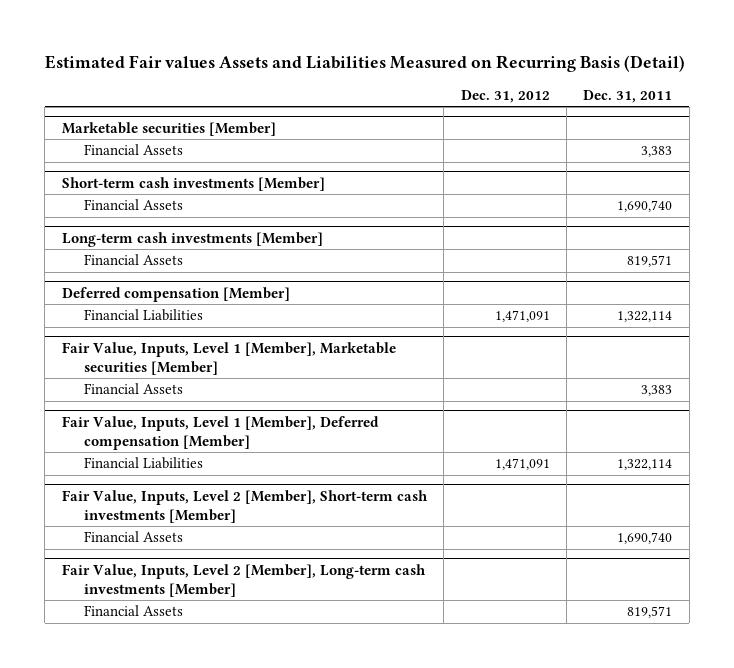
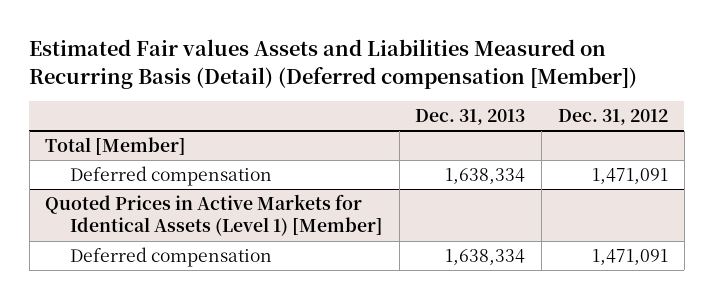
- Estimated Fair values Assets and Liabilities Measured on Recurring Basis (Detail)
+ Estimated Fair values Assets and Liabilities Measured on Recurring Basis (Detail) (Deferred compensation [Member])
- | Dec. 31, 2012 | Dec. 31, 2011
+ | Dec. 31, 2013 | Dec. 31, 2012
- Marketable securities [Member]
- Financial Assets | | 3,383
- Short-term cash investments [Member]
- Financial Assets | | 1,690,740
- Long-term cash investments [Member]
- Financial Assets | | 819,571
- Deferred compensation [Member]
- Financial Liabilities | 1,471,091 | 1,322,114
- Fair Value, Inputs, Level 1 [Member], Marketable securities [Member]
- Financial Assets | | 3,383
- Fair Value, Inputs, Level 1 [Member], Deferred compensation [Member]
- Financial Liabilities | 1,471,091 | 1,322,114
- Fair Value, Inputs, Level 2 [Member], Short-term cash investments [Member]
- Financial Assets | | 1,690,740
- Fair Value, Inputs, Level 2 [Member], Long-term cash investments [Member]
- Financial Assets | | 819,571
+ Total [Member]
+ Deferred compensation | 1,638,334 | 1,471,091
+ Quoted Prices in Active Markets for Identical Assets (Level 1) [Member]
+ Deferred compensation | 1,638,334 | 1,471,091

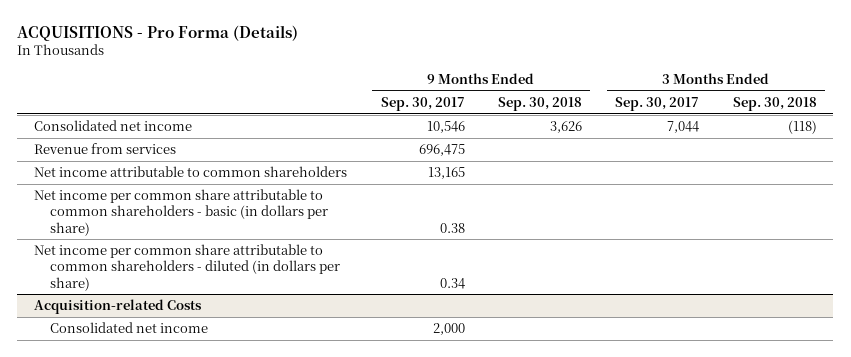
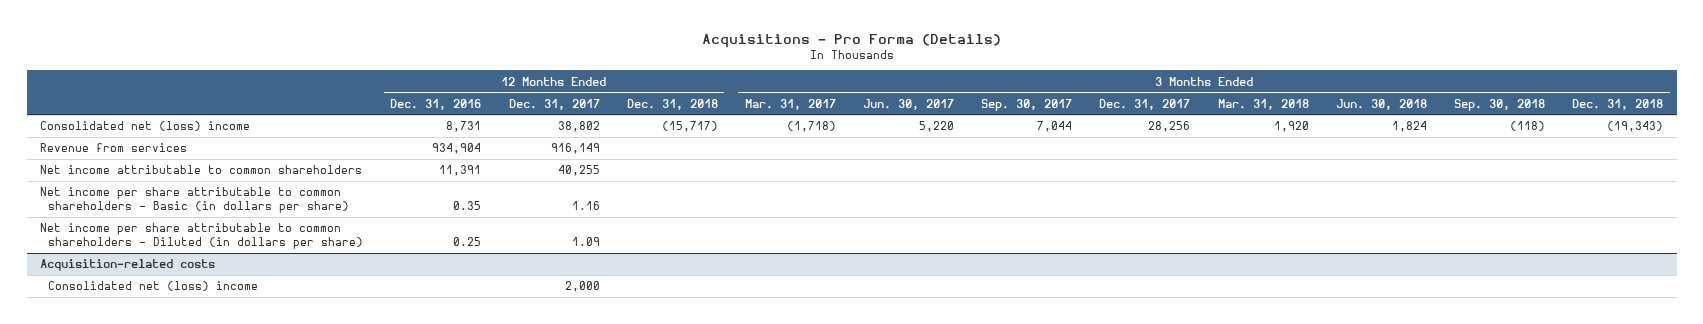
- ACQUISITIONS - Pro Forma (Details)
+ Acquisitions - Pro Forma (Details)
- | 9 Months Ended Sep. 30, 2017 | 9 Months Ended Sep. 30, 2018 | 3 Months Ended Sep. 30, 2017 | 3 Months Ended Sep. 30, 2018
+ | 12 Months Ended Dec. 31, 2016 | 12 Months Ended Dec. 31, 2017 | 12 Months Ended Dec. 31, 2018 | 3 Months Ended Mar. 31, 2017 | 3 Months Ended Jun. 30, 2017 | 3 Months Ended Sep. 30, 2017 | 3 Months Ended Dec. 31, 2017 | 3 Months Ended Mar. 31, 2018 | 3 Months Ended Jun. 30, 2018 | 3 Months Ended Sep. 30, 2018 | 3 Months Ended Dec. 31, 2018
- Consolidated net income | 10,546 | 3,626 | 7,044 | (118)
+ Consolidated net (loss) income | 8,731 | 38,802 | (15,717) | (1,718) | 5,220 | 7,044 | 28,256 | 1,920 | 1,824 | (118) | (19,343)
- Net income per common share attributable to common shareholders - basic (in dollars per share) | 0.38 | | |
- Net income per common share attributable to common shareholders - diluted (in dollars per share) | 0.34 | | |
- Acquisition-related Costs
- Consolidated net income | 2,000 | | |
+ Net income per share attributable to common shareholders - Basic (in dollars per share) | 0.35 | 1.16 | | | | | | | | |
+ Net income per share attributable to common shareholders - Diluted (in dollars per share) | 0.25 | 1.09 | | | | | | | | |
+ Acquisition-related costs
+ Consolidated net (loss) income | | 2,000 | | | | | | | | |

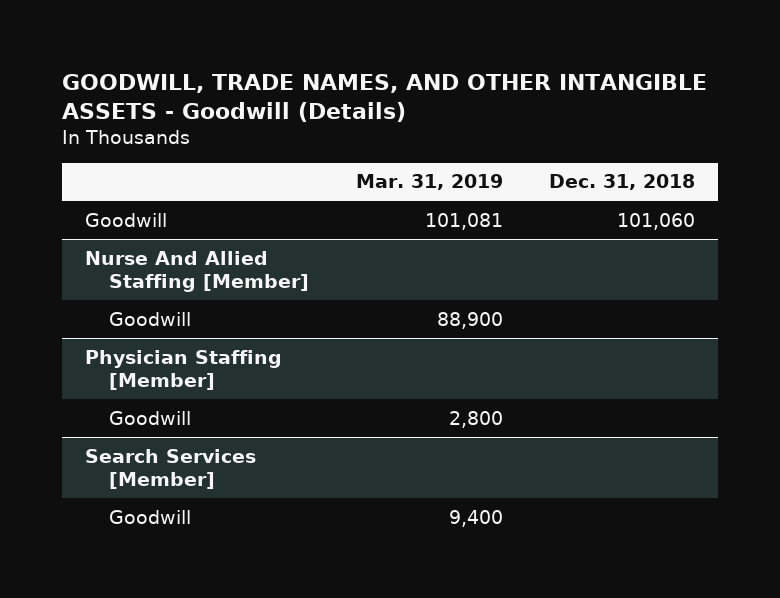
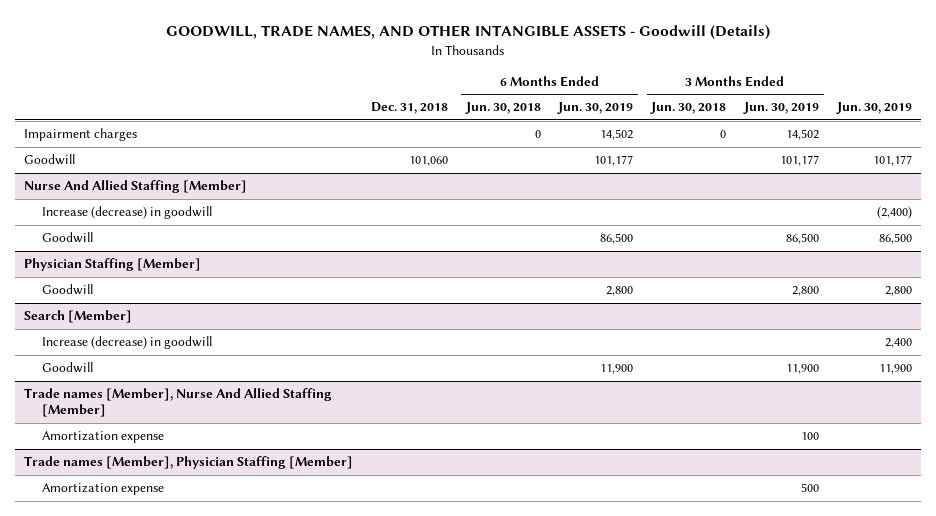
- | Mar. 31, 2019 | Dec. 31, 2018
+ | Dec. 31, 2018 | 6 Months Ended Jun. 30, 2018 | 6 Months Ended Jun. 30, 2019 | 3 Months Ended Jun. 30, 2018 | 3 Months Ended Jun. 30, 2019 | Jun. 30, 2019
+ Impairment charges | | 0 | 14,502 | 0 | 14,502 |
@ Nurse And Allied Staffing [Member]
+ Increase (decrease) in goodwill | | | | | | (2,400)
- Search Services [Member]
+ Search [Member]
+ Increase (decrease) in goodwill | | | | | | 2,400
+ Trade names [Member], Nurse And Allied Staffing [Member]
+ Amortization expense | | | | | 100 |
+ Trade names [Member], Physician Staffing [Member]
+ Amortization expense | | | | | 500 |

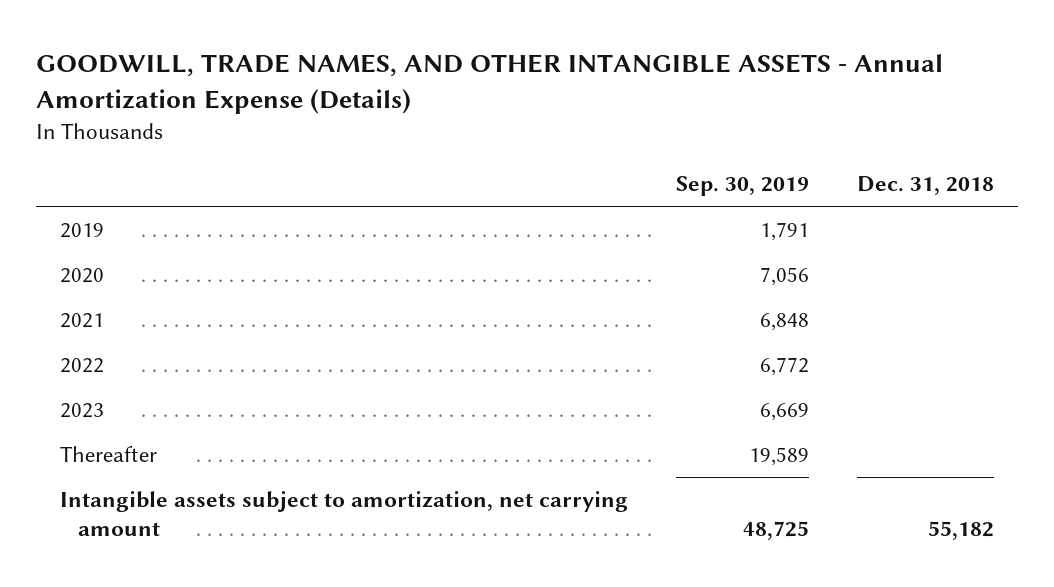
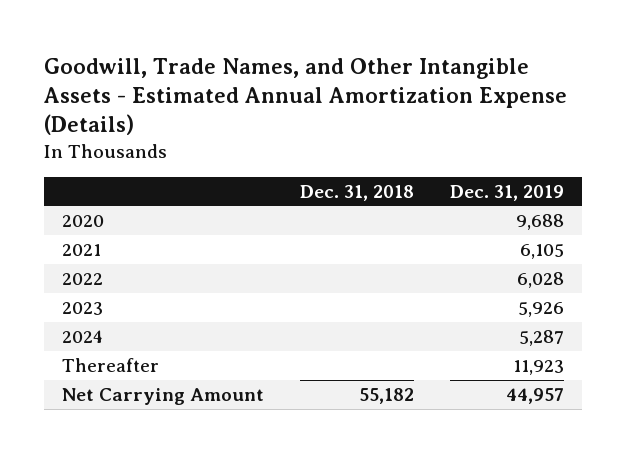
- GOODWILL, TRADE NAMES, AND OTHER INTANGIBLE ASSETS - Annual Amortization Expense (Details)
+ Goodwill, Trade Names, and Other Intangible Assets - Estimated Annual Amortization Expense (Details)
- | Sep. 30, 2019 | Dec. 31, 2018
+ | Dec. 31, 2018 | Dec. 31, 2019
- 2019 | 1,791 |
+ 2024 | | 5,287
- Intangible assets subject to amortization, net carrying amount | 48,725 | 55,182
+ Net Carrying Amount | 55,182 | 44,957

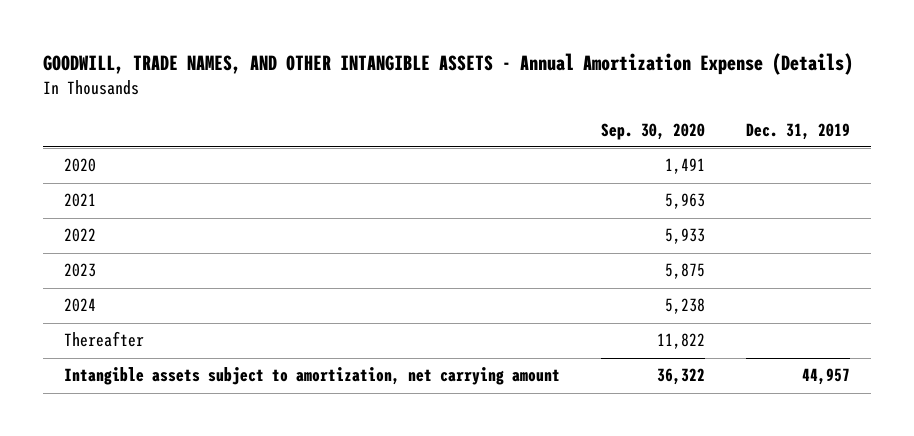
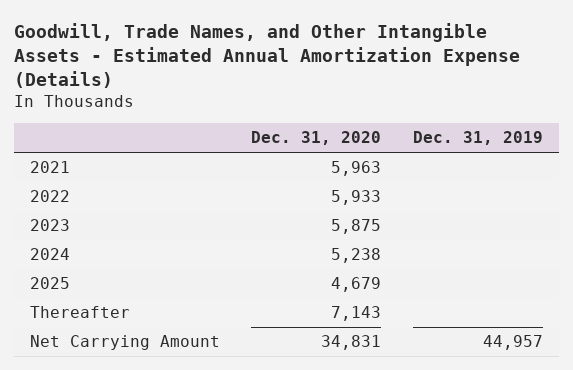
- GOODWILL, TRADE NAMES, AND OTHER INTANGIBLE ASSETS - Annual Amortization Expense (Details)
+ Goodwill, Trade Names, and Other Intangible Assets - Estimated Annual Amortization Expense (Details)
- | Sep. 30, 2020 | Dec. 31, 2019
+ | Dec. 31, 2020 | Dec. 31, 2019
- 2020 | 1,491 |
+ 2025 | 4,679 |
- Intangible assets subject to amortization, net carrying amount | 36,322 | 44,957
+ Net Carrying Amount | 34,831 | 44,957

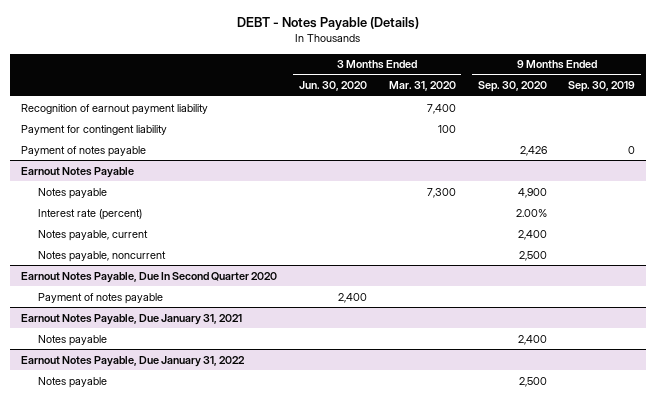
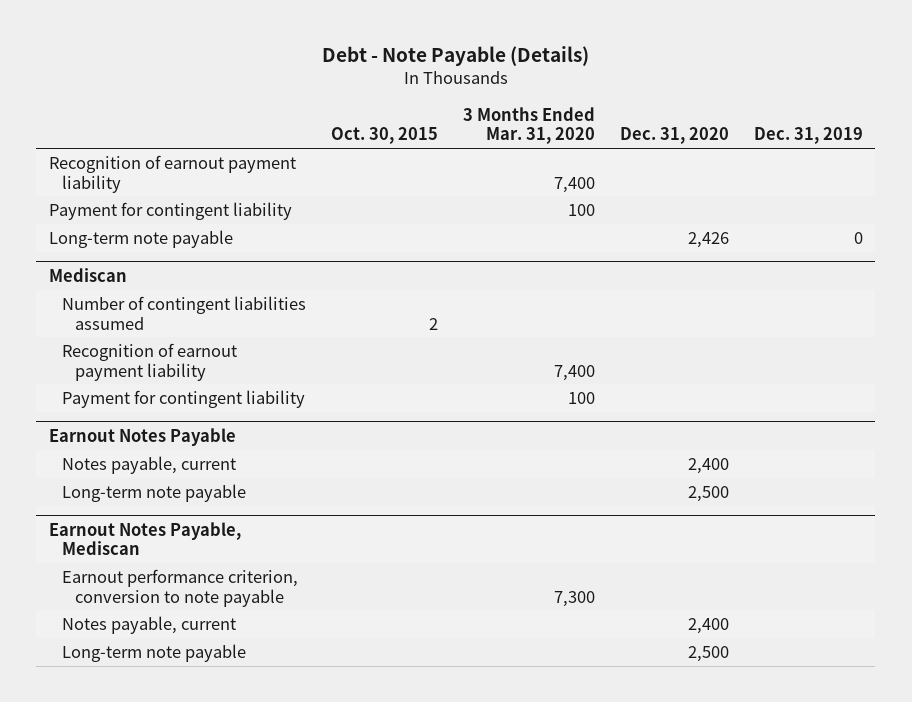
- DEBT - Notes Payable (Details)
+ Debt - Note Payable (Details)
- | 3 Months Ended Jun. 30, 2020 | 3 Months Ended Mar. 31, 2020 | 9 Months Ended Sep. 30, 2020 | 9 Months Ended Sep. 30, 2019
+ | Oct. 30, 2015 | 3 Months Ended Mar. 31, 2020 | Dec. 31, 2020 | Dec. 31, 2019
- Payment of notes payable | | | 2,426 | 0
+ Long-term note payable | | | 2,426 | 0
+ Mediscan
+ Number of contingent liabilities assumed | 2 | | |
+ Recognition of earnout payment liability | | 7,400 | |
+ Payment for contingent liability | | 100 | |
@ Earnout Notes Payable
- Notes payable | | 7,300 | 4,900 |
- Interest rate (percent) | | | 2.00% |
- Notes payable, noncurrent | | | 2,500 |
- Earnout Notes Payable, Due In Second Quarter 2020
- Payment of notes payable | 2,400 | | |
- Earnout Notes Payable, Due January 31, 2021
- Notes payable | | | 2,400 |
- Earnout Notes Payable, Due January 31, 2022
- Notes payable | | | 2,500 |
@ Earnout Notes Payable
+ Long-term note payable | | | 2,500 |
+ Earnout Notes Payable, Mediscan
+ Earnout performance criterion, conversion to note payable | | 7,300 | |
+ Notes payable, current | | | 2,400 |
+ Long-term note payable | | | 2,500 |

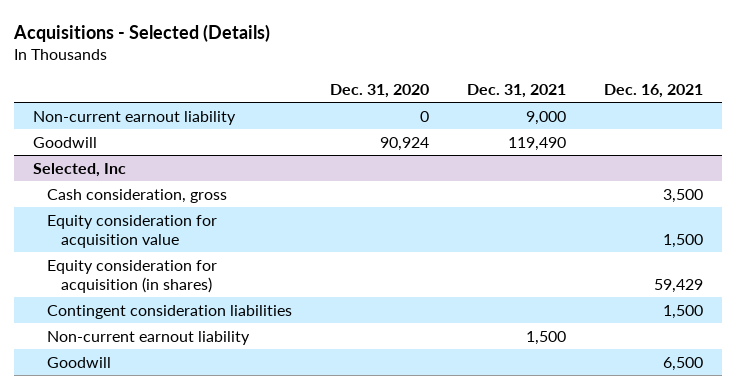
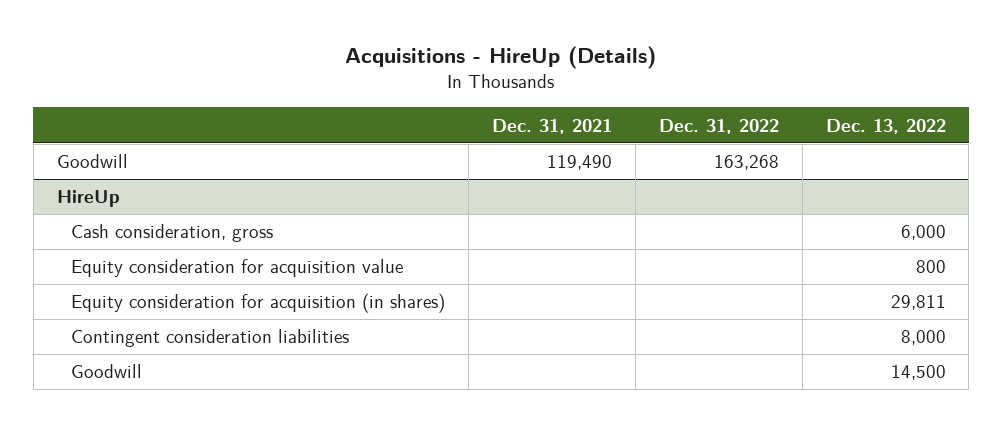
- Acquisitions - Selected (Details)
+ Acquisitions - HireUp (Details)
- | Dec. 31, 2020 | Dec. 31, 2021 | Dec. 16, 2021
+ | Dec. 31, 2021 | Dec. 31, 2022 | Dec. 13, 2022
- Non-current earnout liability | 0 | 9,000 |
- Selected, Inc
- Cash consideration, gross | | | 3,500
- Equity consideration for acquisition value | | | 1,500
- Equity consideration for acquisition (in shares) | | | 59,429
- Contingent consideration liabilities | | | 1,500
- Non-current earnout liability | | 1,500 |
- Goodwill | | | 6,500
+ HireUp
+ Cash consideration, gross | | | 6,000
+ Equity consideration for acquisition value | | | 800
+ Equity consideration for acquisition (in shares) | | | 29,811
+ Contingent consideration liabilities | | | 8,000
+ Goodwill | | | 14,500

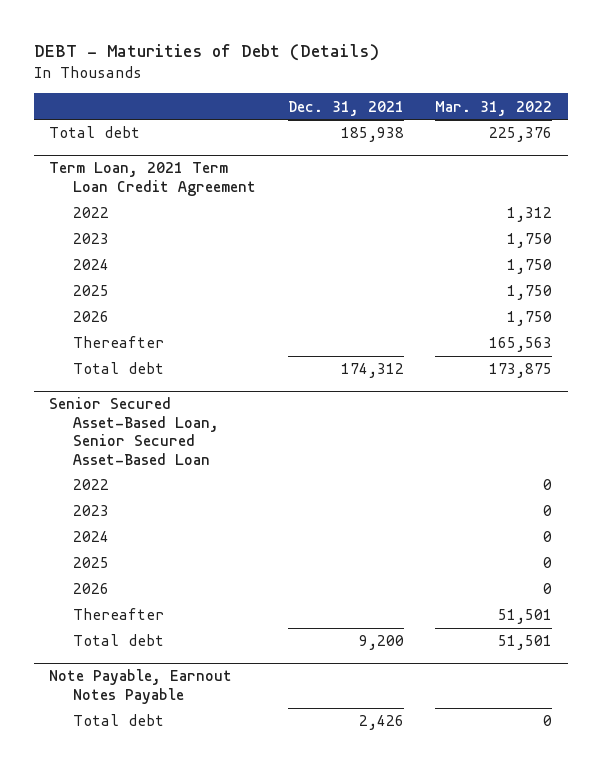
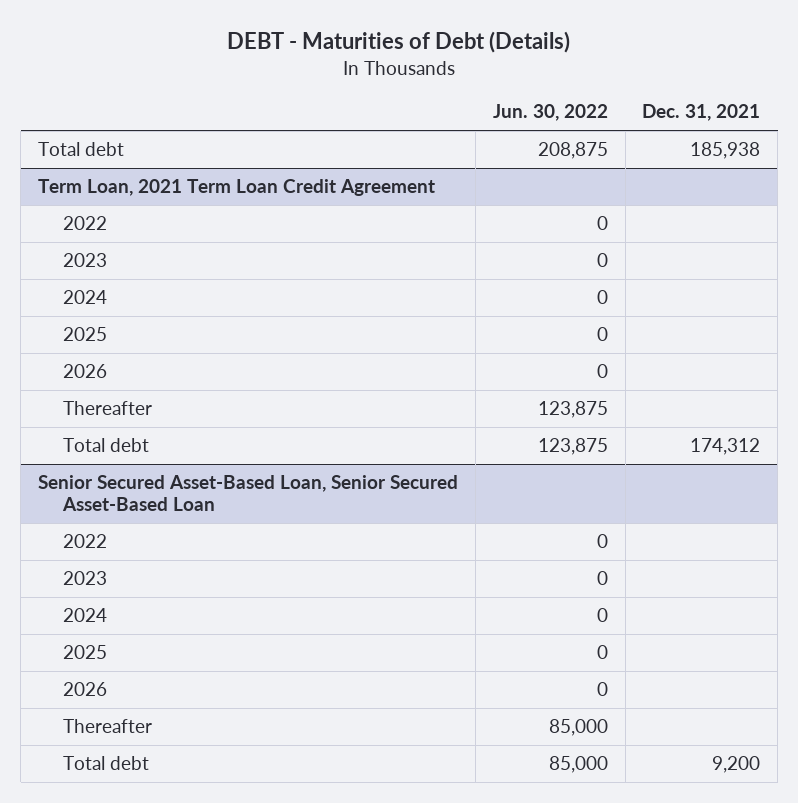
- | Dec. 31, 2021 | Mar. 31, 2022
+ | Jun. 30, 2022 | Dec. 31, 2021
- Note Payable, Earnout Notes Payable
- Total debt | 2,426 | 0

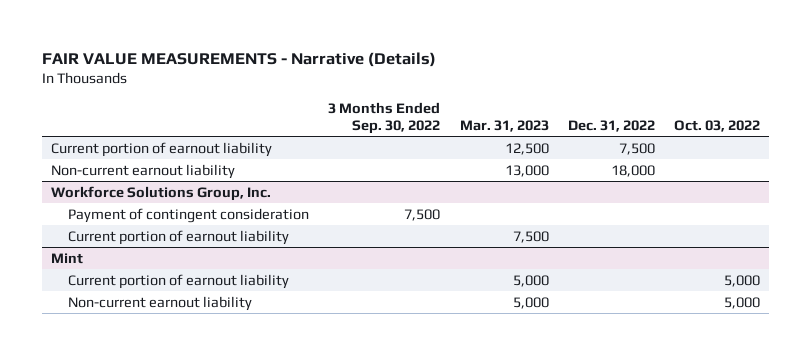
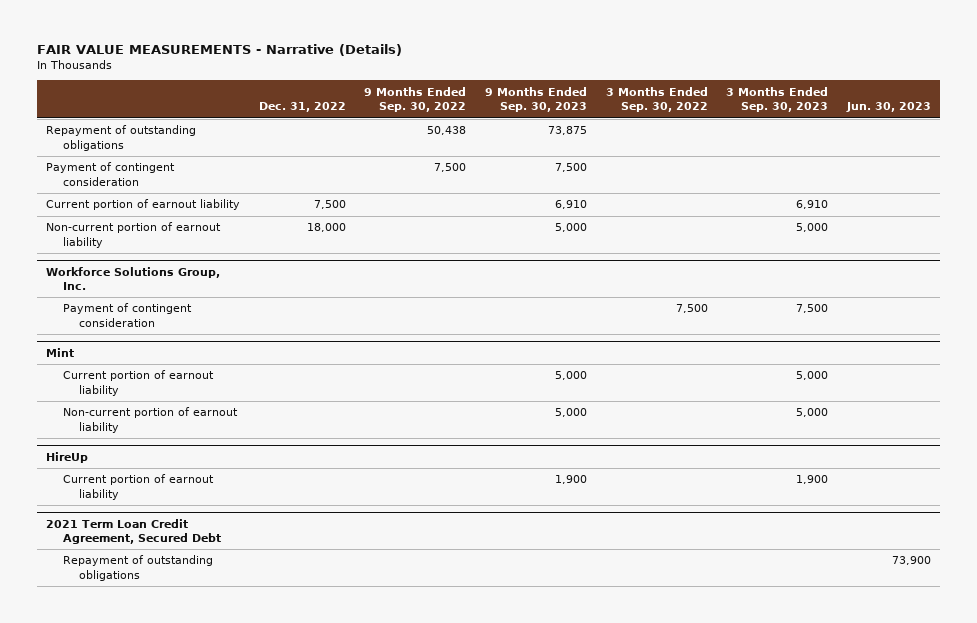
- | 3 Months Ended Sep. 30, 2022 | Mar. 31, 2023 | Dec. 31, 2022 | Oct. 03, 2022
+ | Dec. 31, 2022 | 9 Months Ended Sep. 30, 2022 | 9 Months Ended Sep. 30, 2023 | 3 Months Ended Sep. 30, 2022 | 3 Months Ended Sep. 30, 2023 | Jun. 30, 2023
+ Repayment of outstanding obligations | | 50,438 | 73,875 | | |
+ Payment of contingent consideration | | 7,500 | 7,500 | | |
- Non-current earnout liability | | 13,000 | 18,000 |
+ Non-current portion of earnout liability | 18,000 | | 5,000 | | 5,000 |
@ Workforce Solutions Group, Inc.
- Current portion of earnout liability | | 7,500 | |
@ Mint
- Non-current earnout liability | | 5,000 | | 5,000
+ Non-current portion of earnout liability | | | 5,000 | | 5,000 |
+ HireUp
+ Current portion of earnout liability | | | 1,900 | | 1,900 |
+ 2021 Term Loan Credit Agreement, Secured Debt
+ Repayment of outstanding obligations | | | | | | 73,900

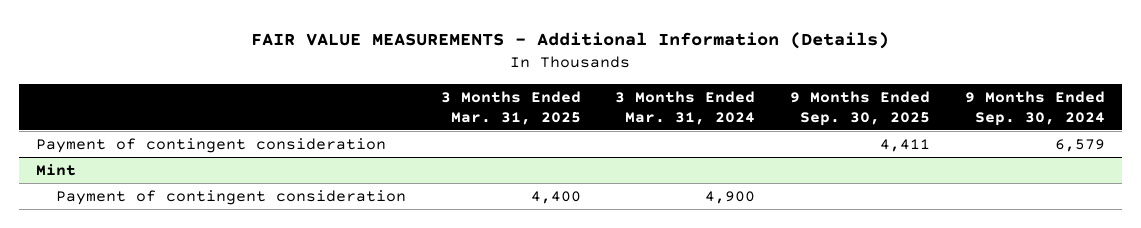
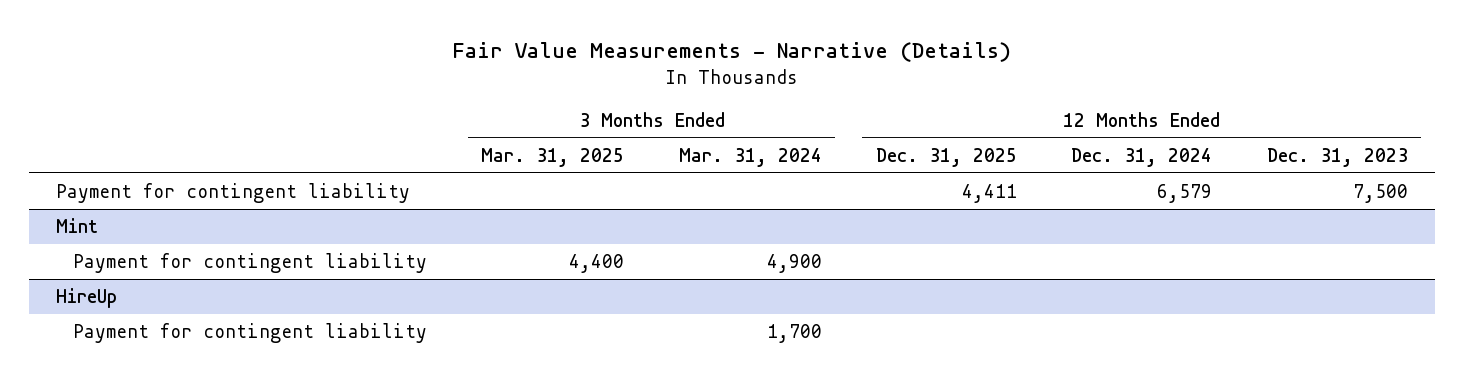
- FAIR VALUE MEASUREMENTS - Additional Information (Details)
+ Fair Value Measurements - Narrative (Details)
- | 3 Months Ended Mar. 31, 2025 | 3 Months Ended Mar. 31, 2024 | 9 Months Ended Sep. 30, 2025 | 9 Months Ended Sep. 30, 2024
+ | 3 Months Ended Mar. 31, 2025 | 3 Months Ended Mar. 31, 2024 | 12 Months Ended Dec. 31, 2025 | 12 Months Ended Dec. 31, 2024 | 12 Months Ended Dec. 31, 2023
- Payment of contingent consideration | | | 4,411 | 6,579
+ Payment for contingent liability | | | 4,411 | 6,579 | 7,500
@ Mint
- Payment of contingent consideration | 4,400 | 4,900 | |
+ Payment for contingent liability | 4,400 | 4,900 | | |
+ HireUp
+ Payment for contingent liability | | 1,700 | | |

